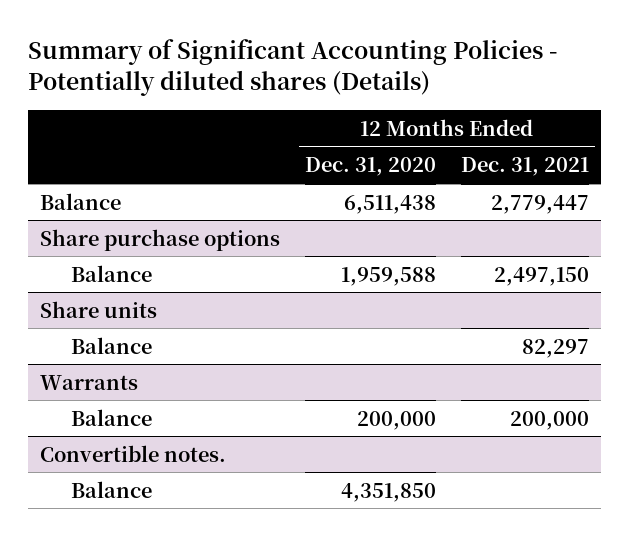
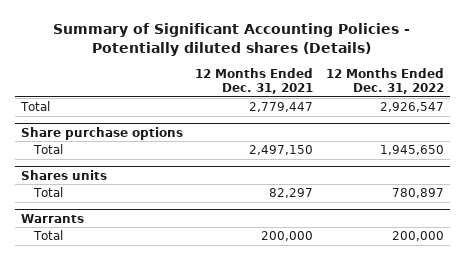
- | 12 Months Ended Dec. 31, 2020 | 12 Months Ended Dec. 31, 2021
+ | 12 Months Ended Dec. 31, 2021 | 12 Months Ended Dec. 31, 2022
- Balance | 6,511,438 | 2,779,447
+ Total | 2,779,447 | 2,926,547
@ Share purchase options
- Balance | 1,959,588 | 2,497,150
- Share units
- Balance | | 82,297
@ Share purchase options
+ Total | 2,497,150 | 1,945,650
+ Shares units
+ Total | 82,297 | 780,897
@ Warrants
- Balance | 200,000 | 200,000
- Convertible notes.
- Balance | 4,351,850 |
@ Warrants
+ Total | 200,000 | 200,000

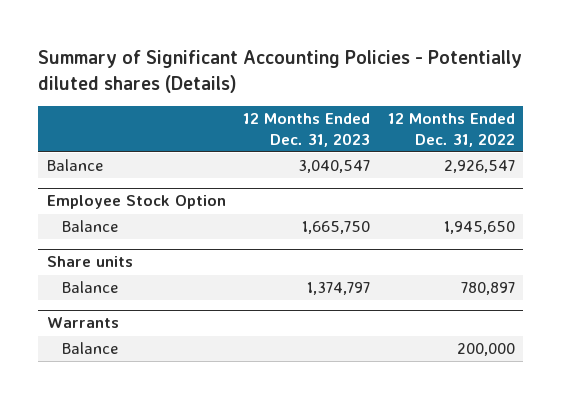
- | 12 Months Ended Dec. 31, 2021 | 12 Months Ended Dec. 31, 2022
+ | 12 Months Ended Dec. 31, 2023 | 12 Months Ended Dec. 31, 2022
- Total | 2,779,447 | 2,926,547
- Share purchase options
- Total | 2,497,150 | 1,945,650
- Shares units
- Total | 82,297 | 780,897
+ Balance | 3,040,547 | 2,926,547
+ Employee Stock Option
+ Balance | 1,665,750 | 1,945,650
+ Share units
+ Balance | 1,374,797 | 780,897
@ Warrants
- Total | 200,000 | 200,000
+ Balance | | 200,000

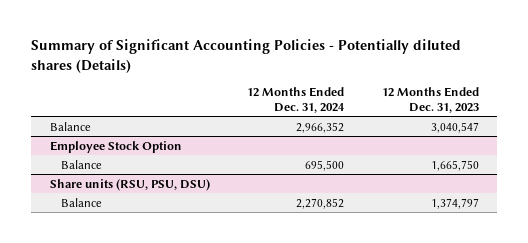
- | 12 Months Ended Dec. 31, 2023 | 12 Months Ended Dec. 31, 2022
+ | 12 Months Ended Dec. 31, 2024 | 12 Months Ended Dec. 31, 2023
- Share units
+ Share units (RSU, PSU, DSU)
- Warrants
- Balance | | 200,000

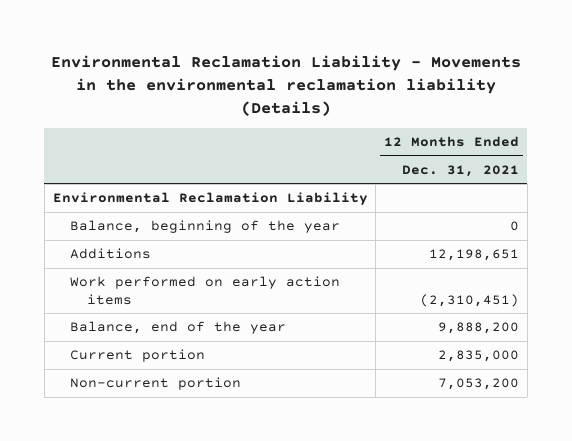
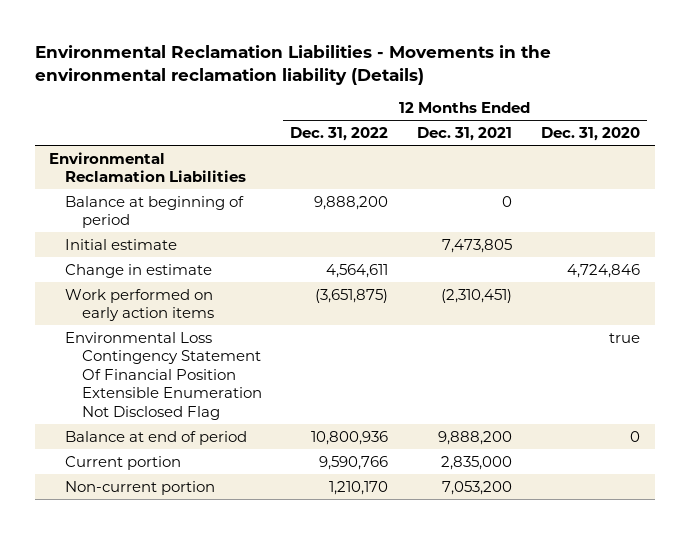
- Environmental Reclamation Liability - Movements in the environmental reclamation liability (Details)
+ Environmental Reclamation Liabilities - Movements in the environmental reclamation liability (Details)
- | 12 Months Ended Dec. 31, 2021
+ | 12 Months Ended Dec. 31, 2022 | 12 Months Ended Dec. 31, 2021 | 12 Months Ended Dec. 31, 2020
- Environmental Reclamation Liability
- Balance, beginning of the year | 0
- Additions | 12,198,651
+ Environmental Reclamation Liabilities
+ Balance at beginning of period | 9,888,200 | 0 |
+ Initial estimate | | 7,473,805 |
+ Change in estimate | 4,564,611 | | 4,724,846
- Balance, end of the year | 9,888,200
+ Environmental Loss Contingency Statement Of Financial Position Extensible Enumeration Not Disclosed Flag | | | true
+ Balance at end of period | 10,800,936 | 9,888,200 | 0

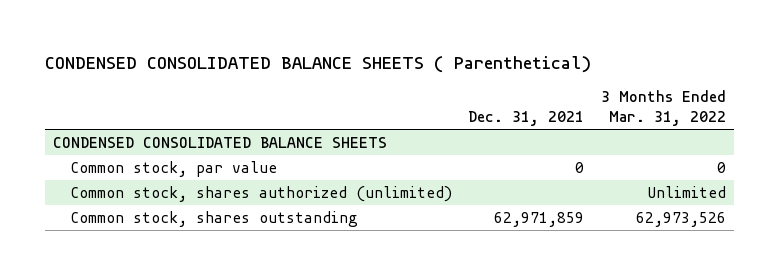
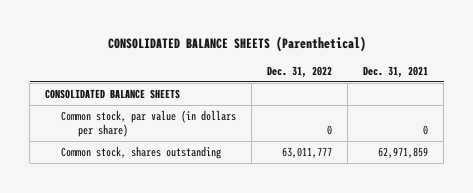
- CONDENSED CONSOLIDATED BALANCE SHEETS ( Parenthetical)
+ CONSOLIDATED BALANCE SHEETS (Parenthetical)
- | Dec. 31, 2021 | 3 Months Ended Mar. 31, 2022
+ | Dec. 31, 2022 | Dec. 31, 2021
- CONDENSED CONSOLIDATED BALANCE SHEETS
- Common stock, par value | 0 | 0
- Common stock, shares authorized (unlimited) | | Unlimited
+ CONSOLIDATED BALANCE SHEETS
+ Common stock, par value (in dollars per share) | 0 | 0

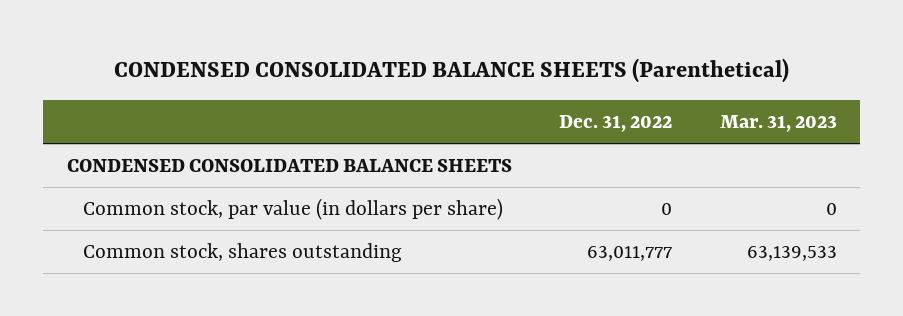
- CONSOLIDATED BALANCE SHEETS (Parenthetical)
+ CONDENSED CONSOLIDATED BALANCE SHEETS (Parenthetical)
- | Dec. 31, 2022 | Dec. 31, 2021
+ | Dec. 31, 2022 | Mar. 31, 2023
- CONSOLIDATED BALANCE SHEETS
+ CONDENSED CONSOLIDATED BALANCE SHEETS

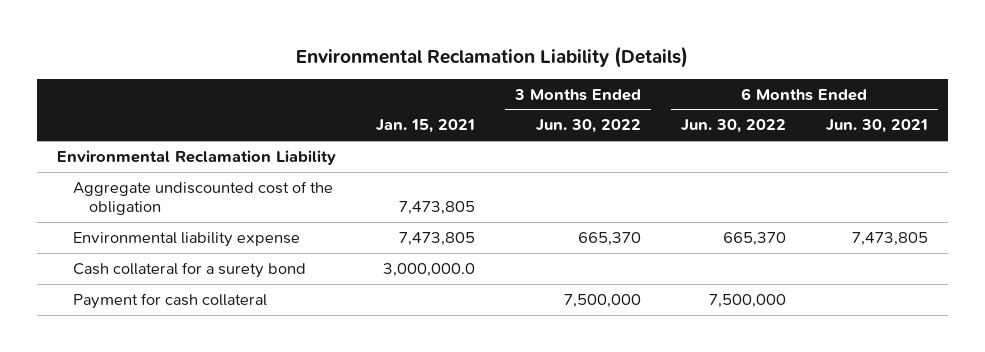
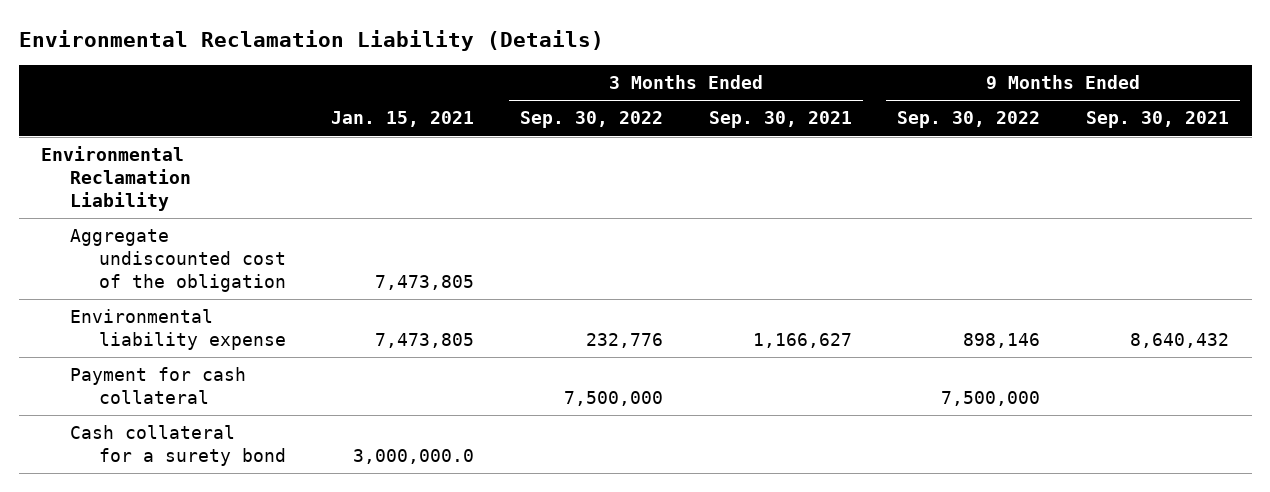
- | Jan. 15, 2021 | 3 Months Ended Jun. 30, 2022 | 6 Months Ended Jun. 30, 2022 | 6 Months Ended Jun. 30, 2021
+ | Jan. 15, 2021 | 3 Months Ended Sep. 30, 2022 | 3 Months Ended Sep. 30, 2021 | 9 Months Ended Sep. 30, 2022 | 9 Months Ended Sep. 30, 2021
moved down: Cash collateral for a surety bond | 3,000,000.0 | | | |

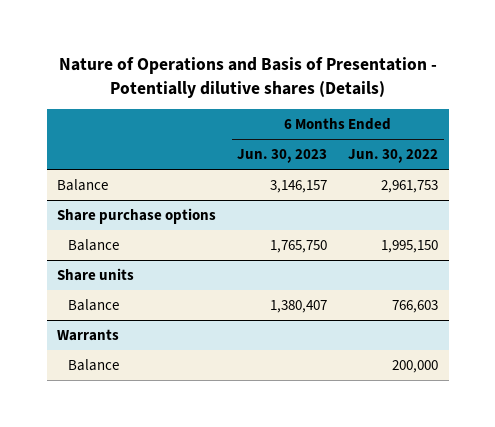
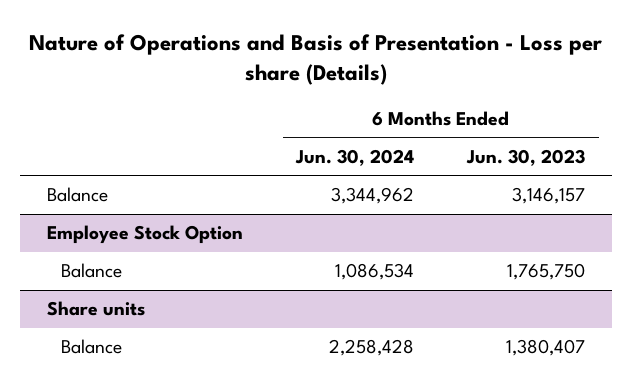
- Nature of Operations and Basis of Presentation - Potentially dilutive shares (Details)
+ Nature of Operations and Basis of Presentation - Loss per share (Details)
- | 6 Months Ended Jun. 30, 2023 | 6 Months Ended Jun. 30, 2022
+ | 6 Months Ended Jun. 30, 2024 | 6 Months Ended Jun. 30, 2023
- Share purchase options
+ Employee Stock Option
- Warrants
- Balance | | 200,000

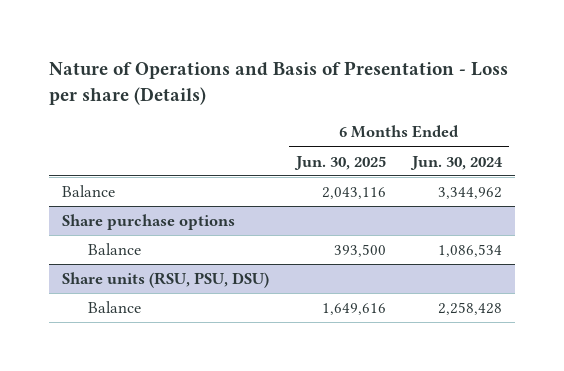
- | 6 Months Ended Jun. 30, 2024 | 6 Months Ended Jun. 30, 2023
+ | 6 Months Ended Jun. 30, 2025 | 6 Months Ended Jun. 30, 2024
- Employee Stock Option
+ Share purchase options
- Share units
+ Share units (RSU, PSU, DSU)

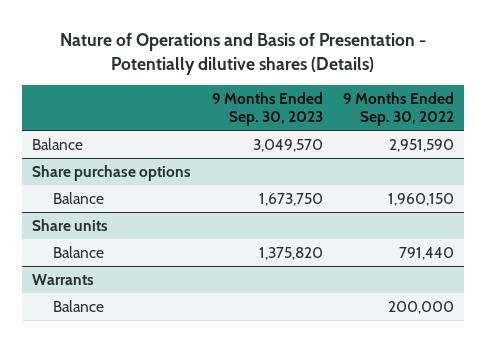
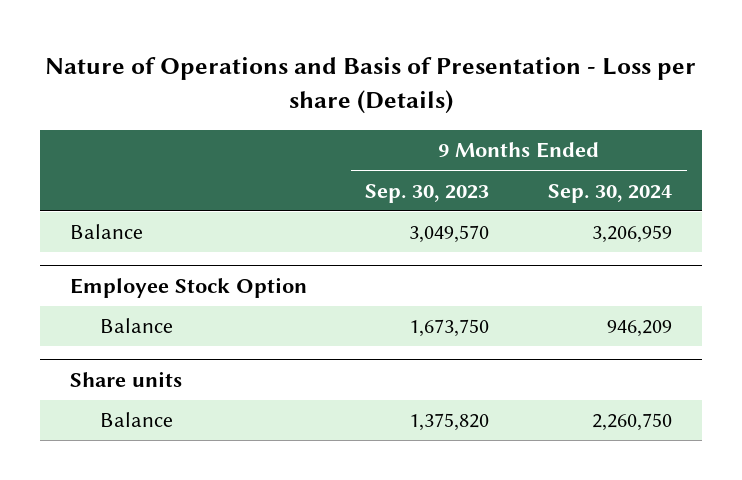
- Nature of Operations and Basis of Presentation - Potentially dilutive shares (Details)
+ Nature of Operations and Basis of Presentation - Loss per share (Details)
- | 9 Months Ended Sep. 30, 2023 | 9 Months Ended Sep. 30, 2022
+ | 9 Months Ended Sep. 30, 2023 | 9 Months Ended Sep. 30, 2024
- Share purchase options
+ Employee Stock Option
- Warrants
- Balance | | 200,000

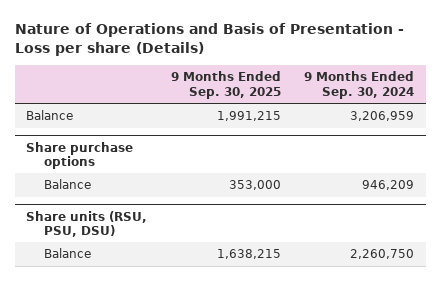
- | 9 Months Ended Sep. 30, 2023 | 9 Months Ended Sep. 30, 2024
+ | 9 Months Ended Sep. 30, 2025 | 9 Months Ended Sep. 30, 2024
- Employee Stock Option
+ Share purchase options
- Share units
+ Share units (RSU, PSU, DSU)

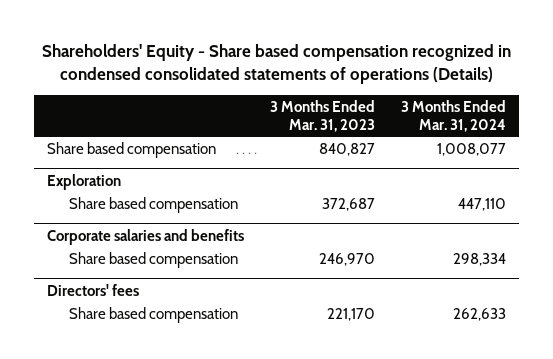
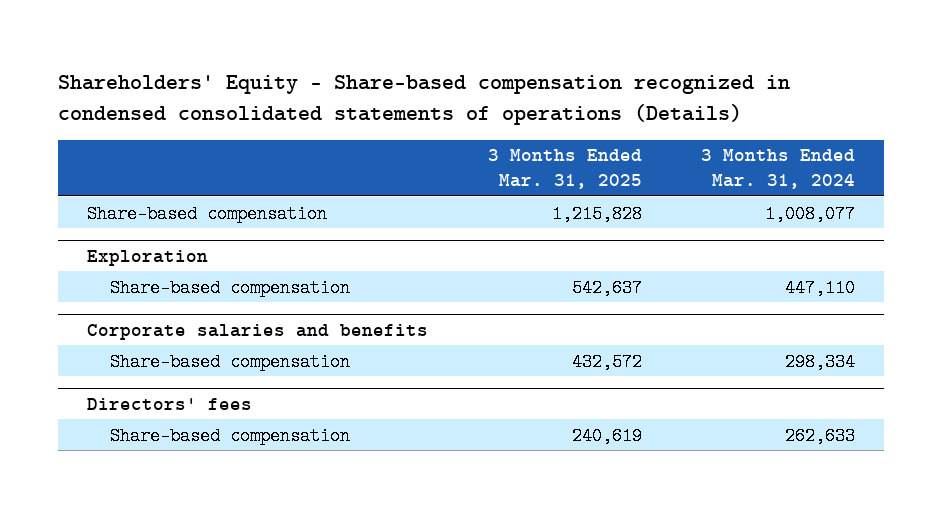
- Shareholders' Equity - Share based compensation recognized in condensed consolidated statements of operations (Details)
+ Shareholders' Equity - Share-based compensation recognized in condensed consolidated statements of operations (Details)
- | 3 Months Ended Mar. 31, 2023 | 3 Months Ended Mar. 31, 2024
+ | 3 Months Ended Mar. 31, 2025 | 3 Months Ended Mar. 31, 2024
- Share based compensation | 840,827 | 1,008,077
+ Share-based compensation | 1,215,828 | 1,008,077
@ Exploration
- Share based compensation | 372,687 | 447,110
+ Share-based compensation | 542,637 | 447,110
@ Corporate salaries and benefits
- Share based compensation | 246,970 | 298,334
+ Share-based compensation | 432,572 | 298,334
@ Directors' fees
- Share based compensation | 221,170 | 262,633
+ Share-based compensation | 240,619 | 262,633

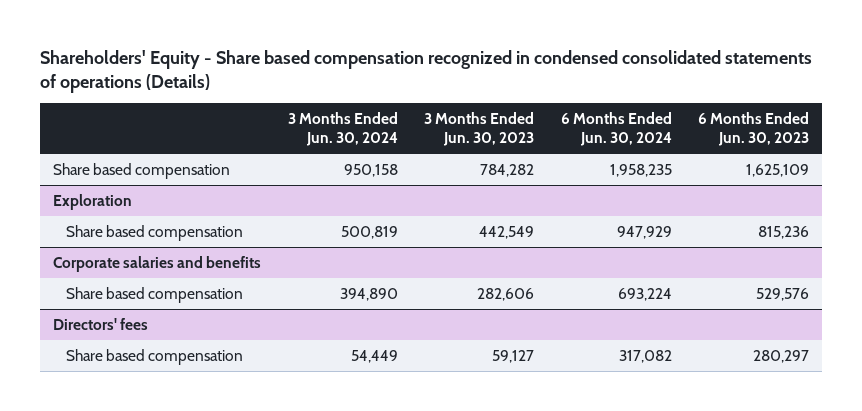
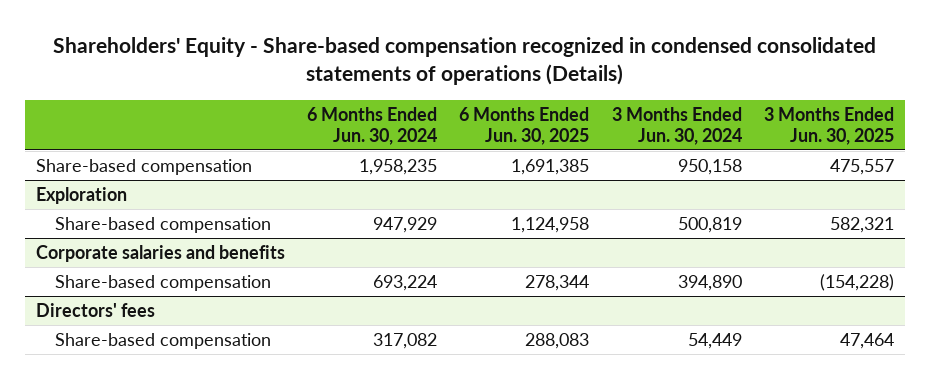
- Shareholders' Equity - Share based compensation recognized in condensed consolidated statements of operations (Details)
+ Shareholders' Equity - Share-based compensation recognized in condensed consolidated statements of operations (Details)
- | 3 Months Ended Jun. 30, 2024 | 3 Months Ended Jun. 30, 2023 | 6 Months Ended Jun. 30, 2024 | 6 Months Ended Jun. 30, 2023
+ | 6 Months Ended Jun. 30, 2024 | 6 Months Ended Jun. 30, 2025 | 3 Months Ended Jun. 30, 2024 | 3 Months Ended Jun. 30, 2025
- Share based compensation | 950,158 | 784,282 | 1,958,235 | 1,625,109
+ Share-based compensation | 1,958,235 | 1,691,385 | 950,158 | 475,557
@ Exploration
- Share based compensation | 500,819 | 442,549 | 947,929 | 815,236
+ Share-based compensation | 947,929 | 1,124,958 | 500,819 | 582,321
@ Corporate salaries and benefits
- Share based compensation | 394,890 | 282,606 | 693,224 | 529,576
+ Share-based compensation | 693,224 | 278,344 | 394,890 | (154,228)
@ Directors' fees
- Share based compensation | 54,449 | 59,127 | 317,082 | 280,297
+ Share-based compensation | 317,082 | 288,083 | 54,449 | 47,464

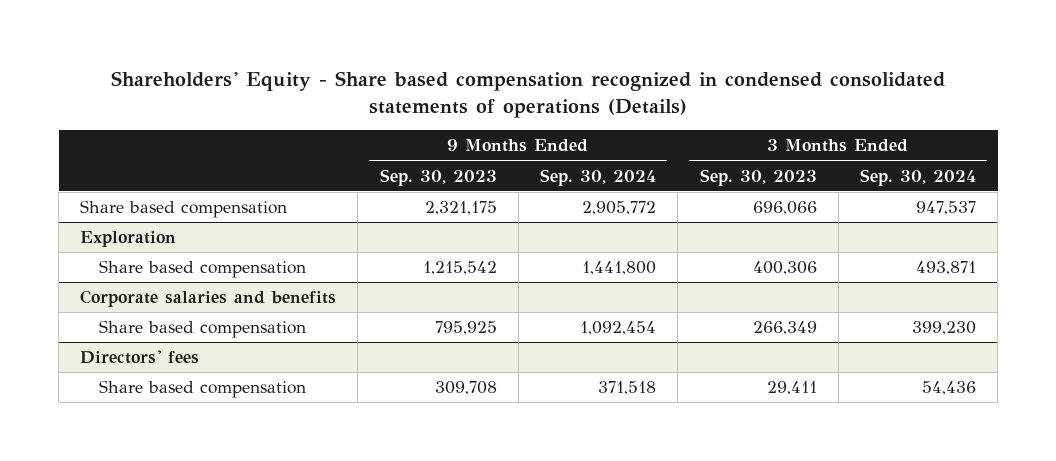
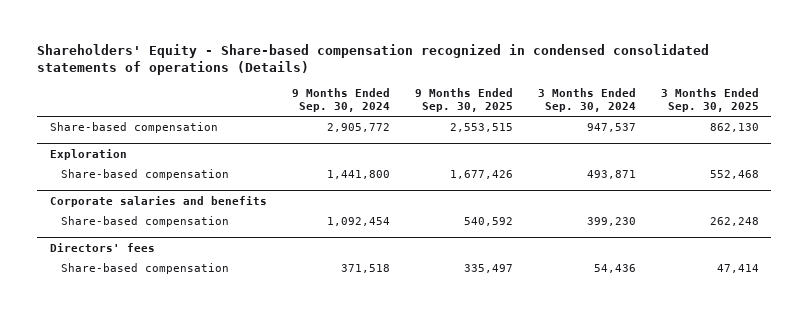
- Shareholders' Equity - Share based compensation recognized in condensed consolidated statements of operations (Details)
+ Shareholders' Equity - Share-based compensation recognized in condensed consolidated statements of operations (Details)
- | 9 Months Ended Sep. 30, 2023 | 9 Months Ended Sep. 30, 2024 | 3 Months Ended Sep. 30, 2023 | 3 Months Ended Sep. 30, 2024
+ | 9 Months Ended Sep. 30, 2024 | 9 Months Ended Sep. 30, 2025 | 3 Months Ended Sep. 30, 2024 | 3 Months Ended Sep. 30, 2025
- Share based compensation | 2,321,175 | 2,905,772 | 696,066 | 947,537
+ Share-based compensation | 2,905,772 | 2,553,515 | 947,537 | 862,130
@ Exploration
- Share based compensation | 1,215,542 | 1,441,800 | 400,306 | 493,871
+ Share-based compensation | 1,441,800 | 1,677,426 | 493,871 | 552,468
@ Corporate salaries and benefits
- Share based compensation | 795,925 | 1,092,454 | 266,349 | 399,230
+ Share-based compensation | 1,092,454 | 540,592 | 399,230 | 262,248
@ Directors' fees
- Share based compensation | 309,708 | 371,518 | 29,411 | 54,436
+ Share-based compensation | 371,518 | 335,497 | 54,436 | 47,414

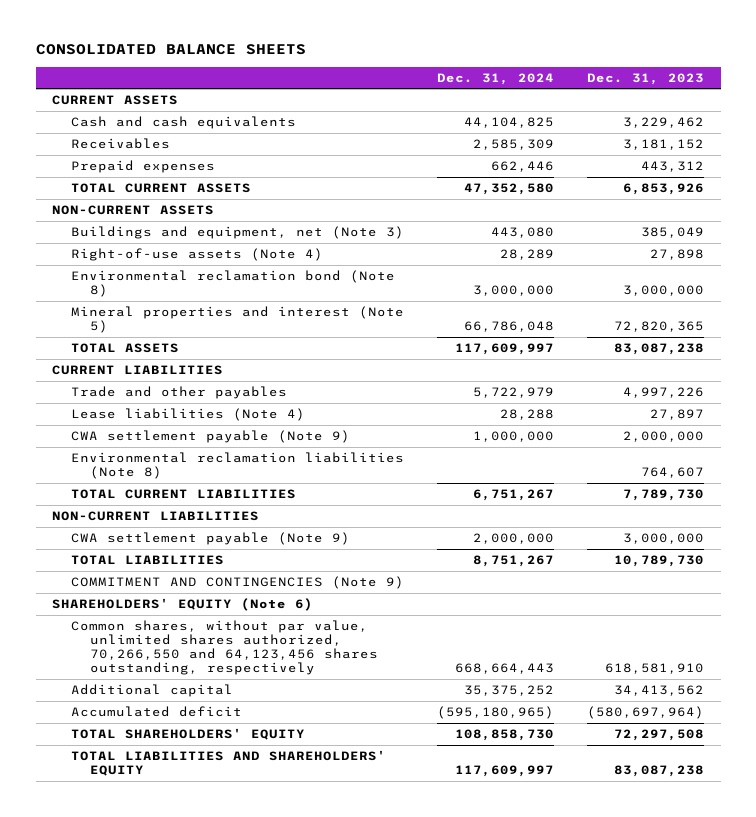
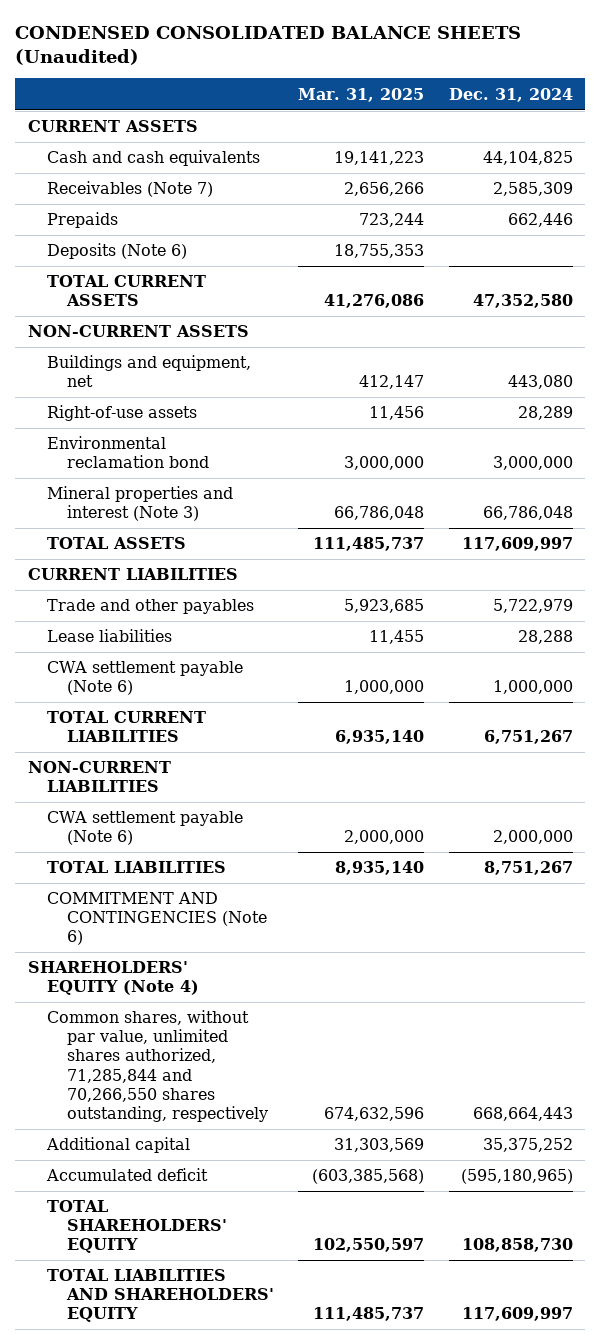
- CONSOLIDATED BALANCE SHEETS
+ CONDENSED CONSOLIDATED BALANCE SHEETS (Unaudited)
- | Dec. 31, 2024 | Dec. 31, 2023
+ | Mar. 31, 2025 | Dec. 31, 2024
- Receivables | 2,585,309 | 3,181,152
- Prepaid expenses | 662,446 | 443,312
+ Receivables (Note 7) | 2,656,266 | 2,585,309
+ Prepaids | 723,244 | 662,446
+ Deposits (Note 6) | 18,755,353 |
- Buildings and equipment, net (Note 3) | 443,080 | 385,049
- Right-of-use assets (Note 4) | 28,289 | 27,898
- Environmental reclamation bond (Note 8) | 3,000,000 | 3,000,000
- Mineral properties and interest (Note 5) | 66,786,048 | 72,820,365
+ Buildings and equipment, net | 412,147 | 443,080
+ Right-of-use assets | 11,456 | 28,289
+ Environmental reclamation bond | 3,000,000 | 3,000,000
+ Mineral properties and interest (Note 3) | 66,786,048 | 66,786,048
- Lease liabilities (Note 4) | 28,288 | 27,897
- CWA settlement payable (Note 9) | 1,000,000 | 2,000,000
- Environmental reclamation liabilities (Note 8) | | 764,607
+ Lease liabilities | 11,455 | 28,288
+ CWA settlement payable (Note 6) | 1,000,000 | 1,000,000
- CWA settlement payable (Note 9) | 2,000,000 | 3,000,000
+ CWA settlement payable (Note 6) | 2,000,000 | 2,000,000
- COMMITMENT AND CONTINGENCIES (Note 9)
- SHAREHOLDERS' EQUITY (Note 6)
- Common shares, without par value, unlimited shares authorized, 70,266,550 and 64,123,456 shares outstanding, respectively | 668,664,443 | 618,581,910
+ COMMITMENT AND CONTINGENCIES (Note 6)
+ SHAREHOLDERS' EQUITY (Note 4)
+ Common shares, without par value, unlimited shares authorized, 71,285,844 and 70,266,550 shares outstanding, respectively | 674,632,596 | 668,664,443

